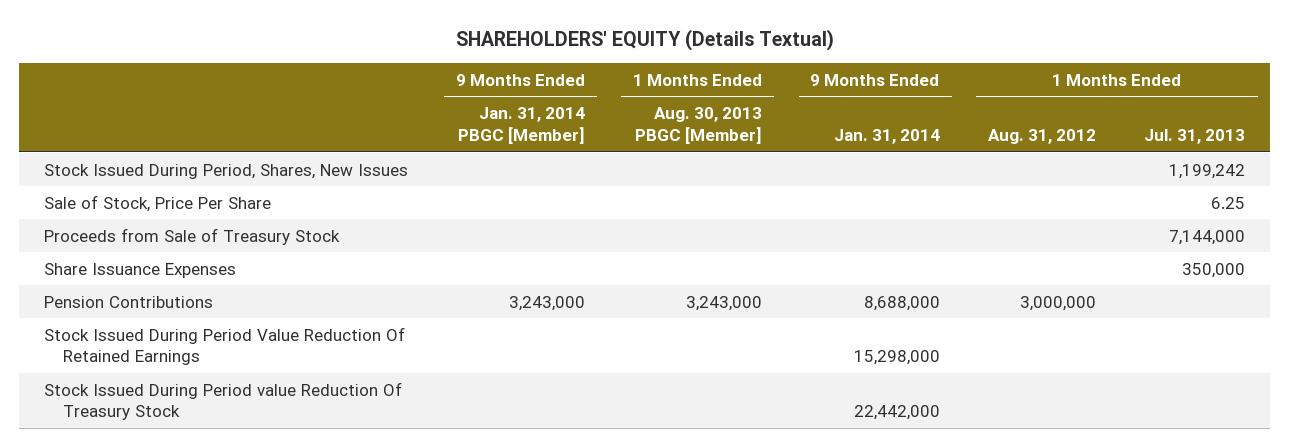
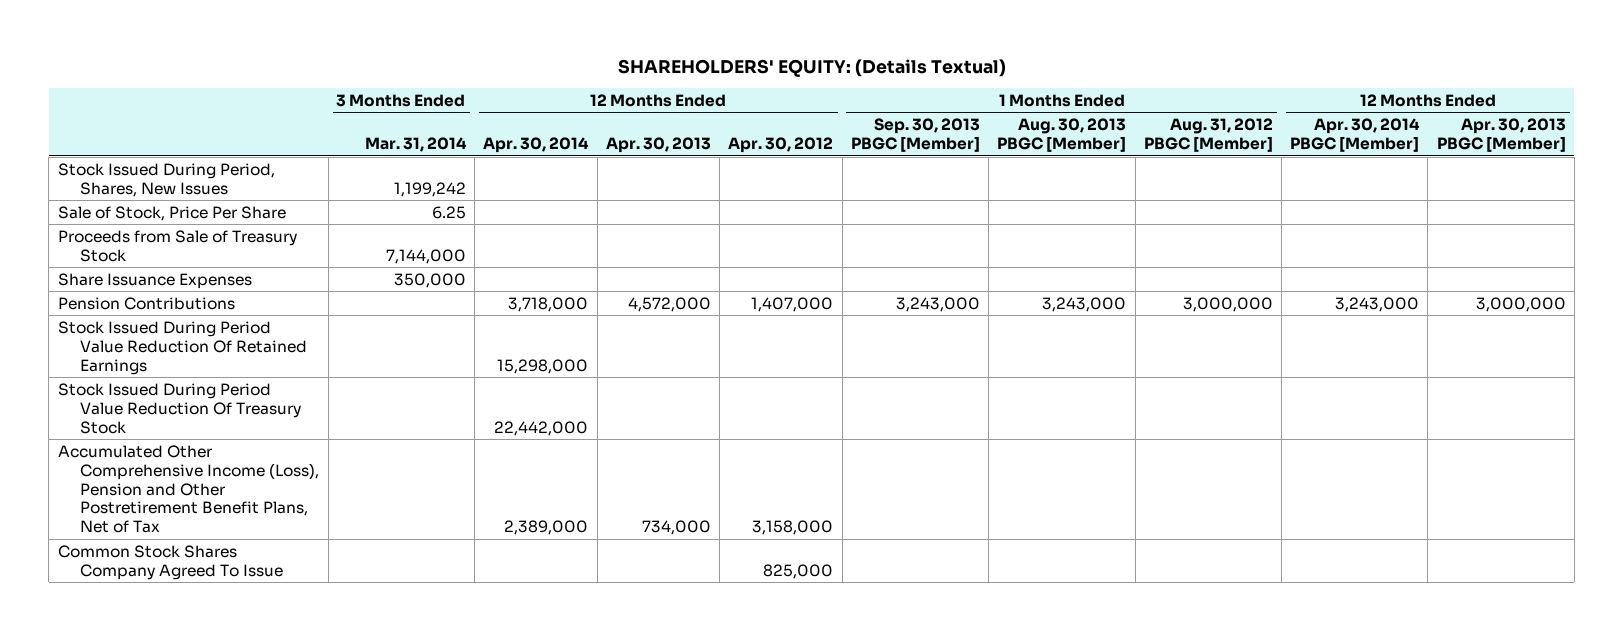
- SHAREHOLDERS' EQUITY (Details Textual)
+ SHAREHOLDERS' EQUITY: (Details Textual)
- | 9 Months Ended Jan. 31, 2014 PBGC [Member] | 1 Months Ended Aug. 30, 2013 PBGC [Member] | 9 Months Ended Jan. 31, 2014 | 1 Months Ended Aug. 31, 2012 | 1 Months Ended Jul. 31, 2013
+ | 3 Months Ended Mar. 31, 2014 | 12 Months Ended Apr. 30, 2014 | 12 Months Ended Apr. 30, 2013 | 12 Months Ended Apr. 30, 2012 | 1 Months Ended Sep. 30, 2013 PBGC [Member] | 1 Months Ended Aug. 30, 2013 PBGC [Member] | 1 Months Ended Aug. 31, 2012 PBGC [Member] | 12 Months Ended Apr. 30, 2014 PBGC [Member] | 12 Months Ended Apr. 30, 2013 PBGC [Member]
- Stock Issued During Period value Reduction Of Treasury Stock | | | 22,442,000 | |
+ Stock Issued During Period Value Reduction Of Treasury Stock | | 22,442,000 | | | | | | |
+ Accumulated Other Comprehensive Income (Loss), Pension and Other Postretirement Benefit Plans, Net of Tax | | 2,389,000 | 734,000 | 3,158,000 | | | | |
+ Common Stock Shares Company Agreed To Issue | | | | 825,000 | | | | |

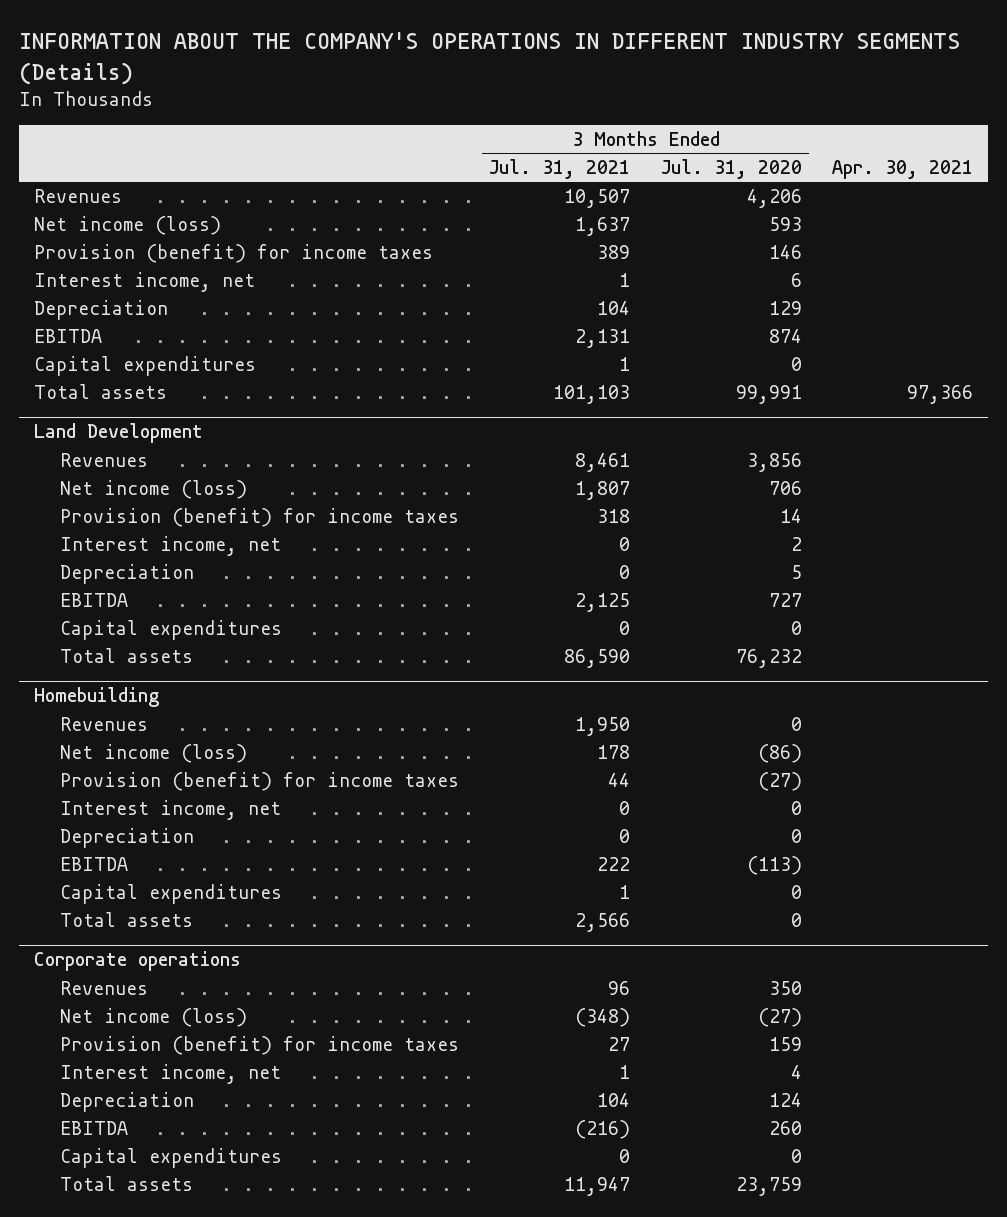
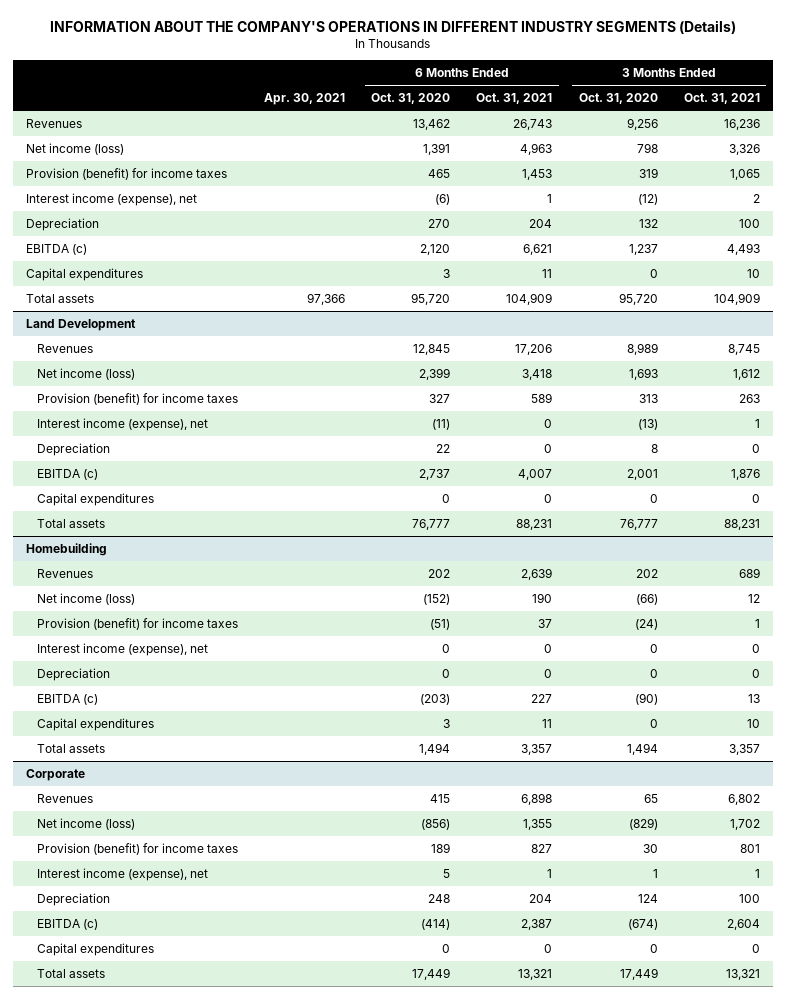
- | 3 Months Ended Jul. 31, 2021 | 3 Months Ended Jul. 31, 2020 | Apr. 30, 2021
+ | Apr. 30, 2021 | 6 Months Ended Oct. 31, 2020 | 6 Months Ended Oct. 31, 2021 | 3 Months Ended Oct. 31, 2020 | 3 Months Ended Oct. 31, 2021
- Interest income, net | 1 | 6 |
+ Interest income (expense), net | | (6) | 1 | (12) | 2
- EBITDA | 2,131 | 874 |
+ EBITDA (c) | | 2,120 | 6,621 | 1,237 | 4,493
@ Land Development
- Interest income, net | 0 | 2 |
+ Interest income (expense), net | | (11) | 0 | (13) | 1
- EBITDA | 2,125 | 727 |
+ EBITDA (c) | | 2,737 | 4,007 | 2,001 | 1,876
@ Homebuilding
- Interest income, net | 0 | 0 |
+ Interest income (expense), net | | 0 | 0 | 0 | 0
- EBITDA | 222 | (113) |
+ EBITDA (c) | | (203) | 227 | (90) | 13
- Corporate operations
+ Corporate
- Interest income, net | 1 | 4 |
+ Interest income (expense), net | | 5 | 1 | 1 | 1
- EBITDA | (216) | 260 |
+ EBITDA (c) | | (414) | 2,387 | (674) | 2,604

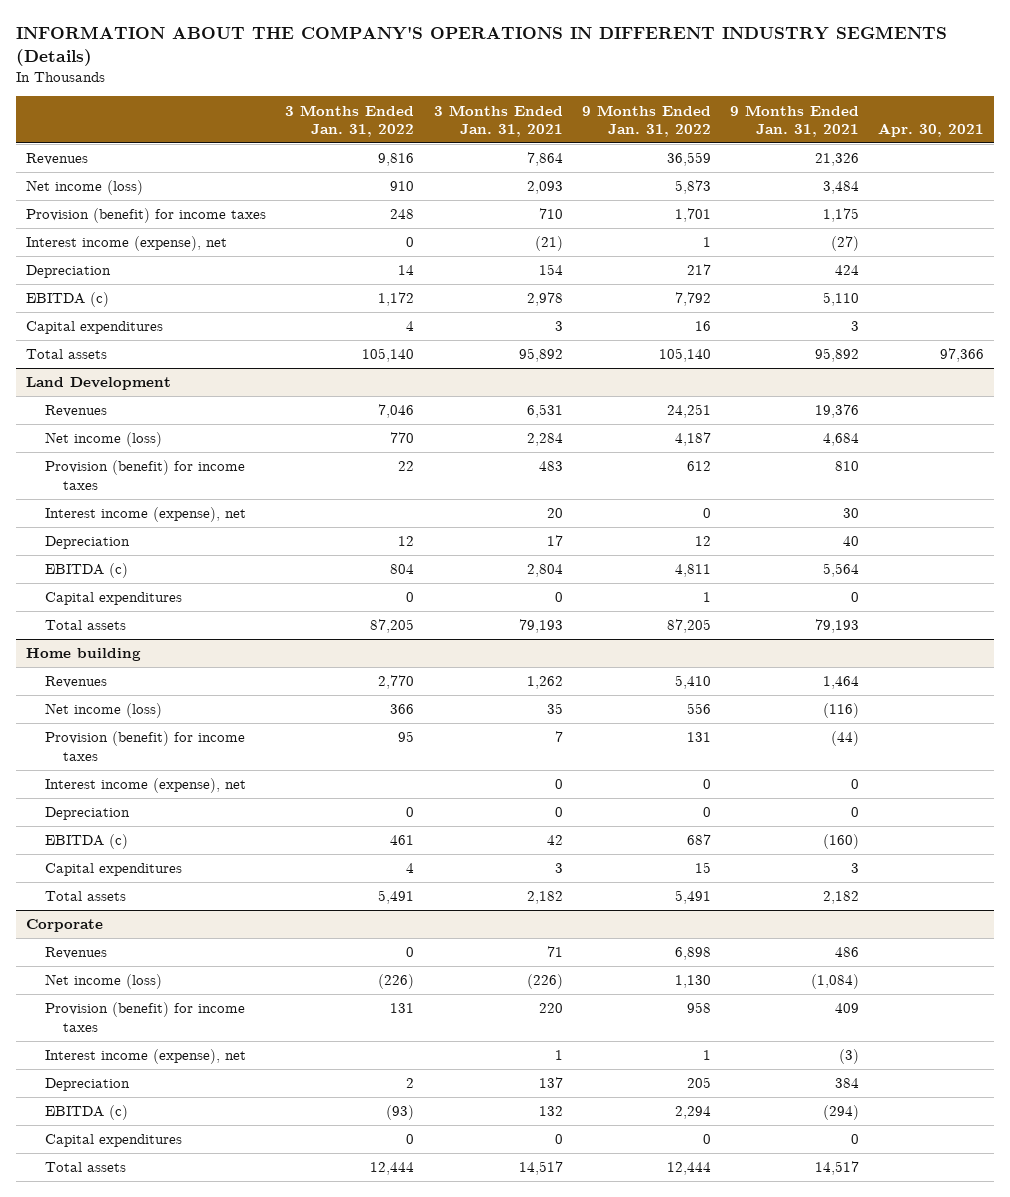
- | Apr. 30, 2021 | 6 Months Ended Oct. 31, 2020 | 6 Months Ended Oct. 31, 2021 | 3 Months Ended Oct. 31, 2020 | 3 Months Ended Oct. 31, 2021
+ | 3 Months Ended Jan. 31, 2022 | 3 Months Ended Jan. 31, 2021 | 9 Months Ended Jan. 31, 2022 | 9 Months Ended Jan. 31, 2021 | Apr. 30, 2021
- Homebuilding
+ Home building

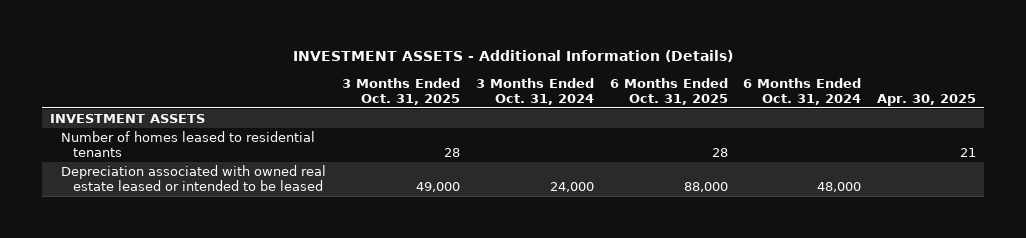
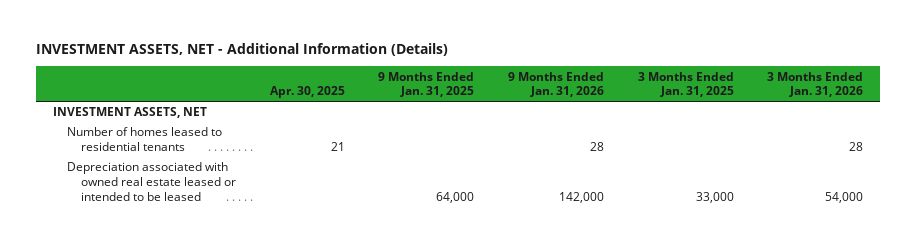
- INVESTMENT ASSETS - Additional Information (Details)
+ INVESTMENT ASSETS, NET - Additional Information (Details)
- | 3 Months Ended Oct. 31, 2025 | 3 Months Ended Oct. 31, 2024 | 6 Months Ended Oct. 31, 2025 | 6 Months Ended Oct. 31, 2024 | Apr. 30, 2025
+ | Apr. 30, 2025 | 9 Months Ended Jan. 31, 2025 | 9 Months Ended Jan. 31, 2026 | 3 Months Ended Jan. 31, 2025 | 3 Months Ended Jan. 31, 2026
- INVESTMENT ASSETS
+ INVESTMENT ASSETS, NET

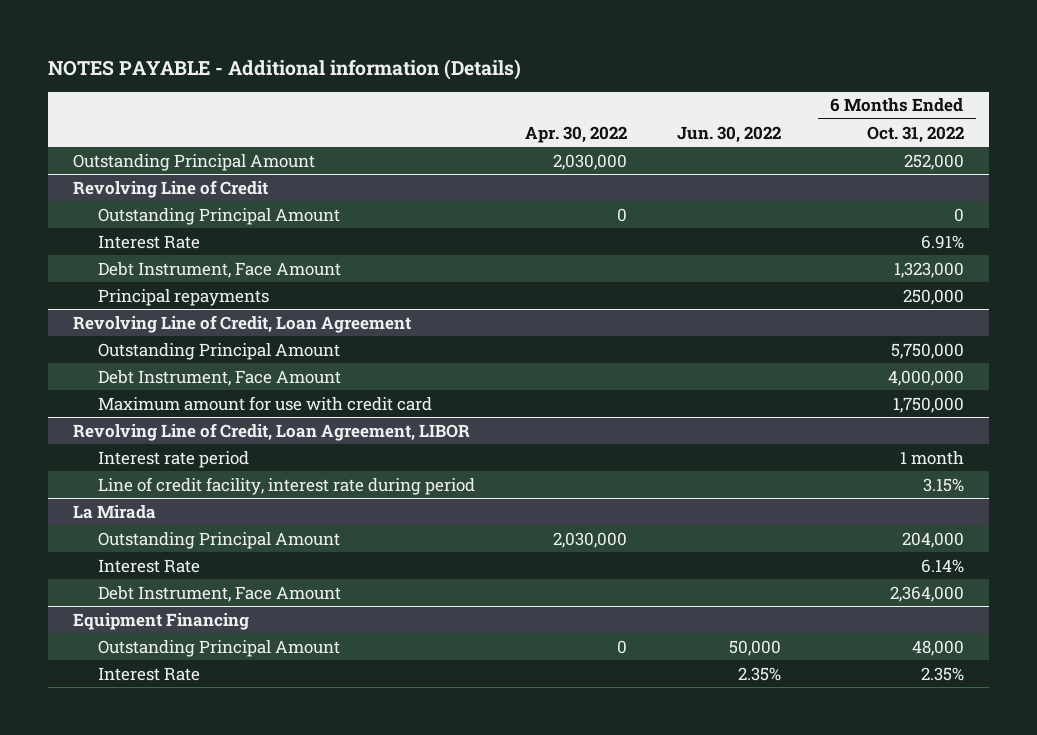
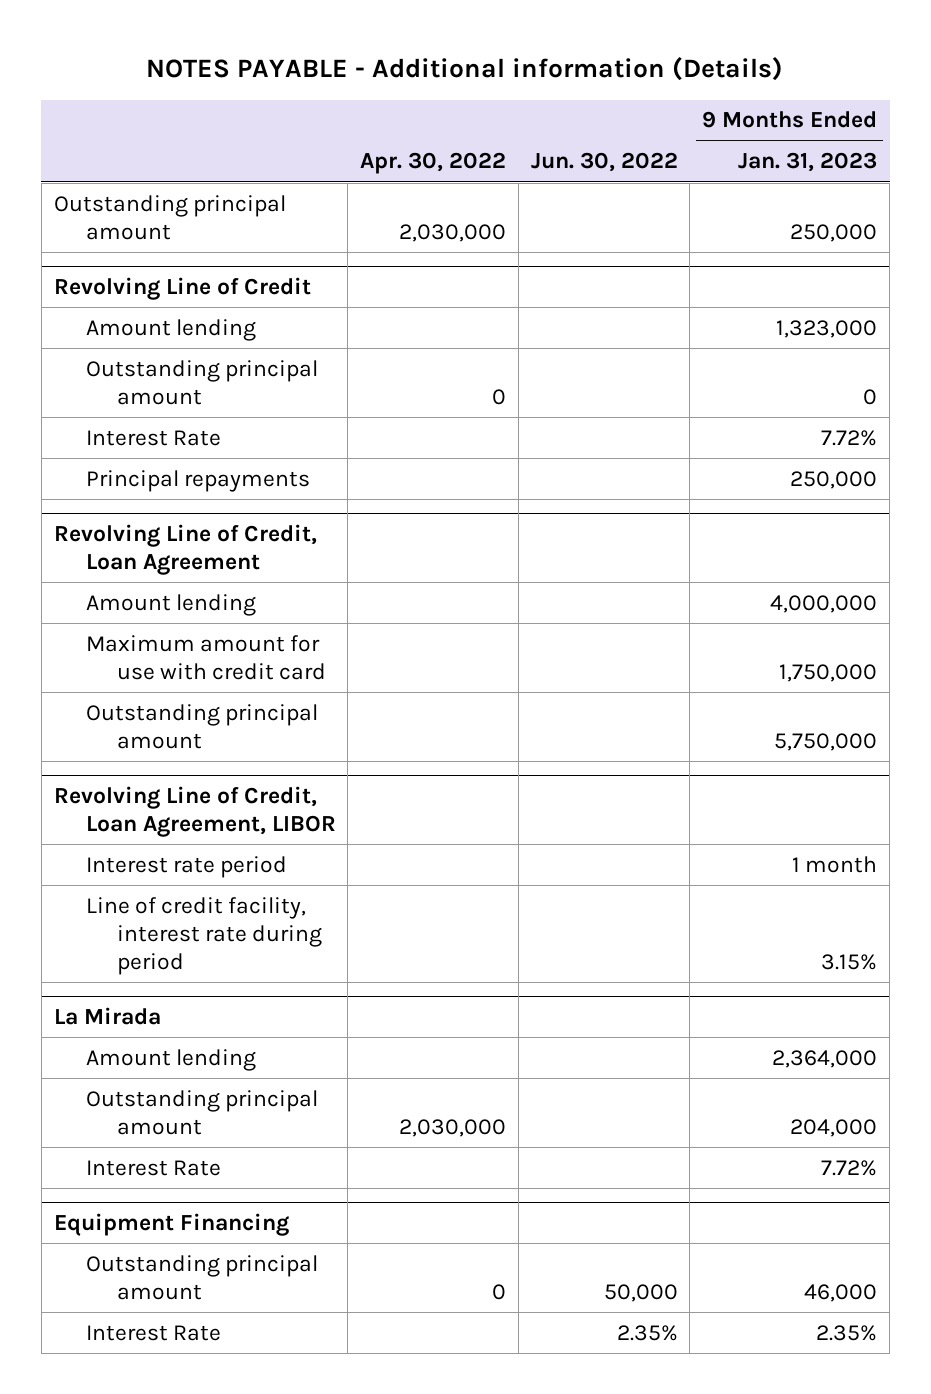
- | Apr. 30, 2022 | Jun. 30, 2022 | 6 Months Ended Oct. 31, 2022
+ | Apr. 30, 2022 | Jun. 30, 2022 | 9 Months Ended Jan. 31, 2023
- Outstanding Principal Amount | 2,030,000 | | 252,000
+ Outstanding principal amount | 2,030,000 | | 250,000
@ Revolving Line of Credit
- Outstanding Principal Amount | 0 | | 0
+ Amount lending | | | 1,323,000
+ Outstanding principal amount | 0 | | 0
- Debt Instrument, Face Amount | | | 1,323,000
@ Revolving Line of Credit, Loan Agreement
- Outstanding Principal Amount | | | 5,750,000
- Debt Instrument, Face Amount | | | 4,000,000
+ Amount lending | | | 4,000,000
+ Outstanding principal amount | | | 5,750,000
@ La Mirada
- Outstanding Principal Amount | 2,030,000 | | 204,000
+ Amount lending | | | 2,364,000
+ Outstanding principal amount | 2,030,000 | | 204,000
- Debt Instrument, Face Amount | | | 2,364,000
@ Equipment Financing
- Outstanding Principal Amount | 0 | 50,000 | 48,000
+ Outstanding principal amount | 0 | 50,000 | 46,000

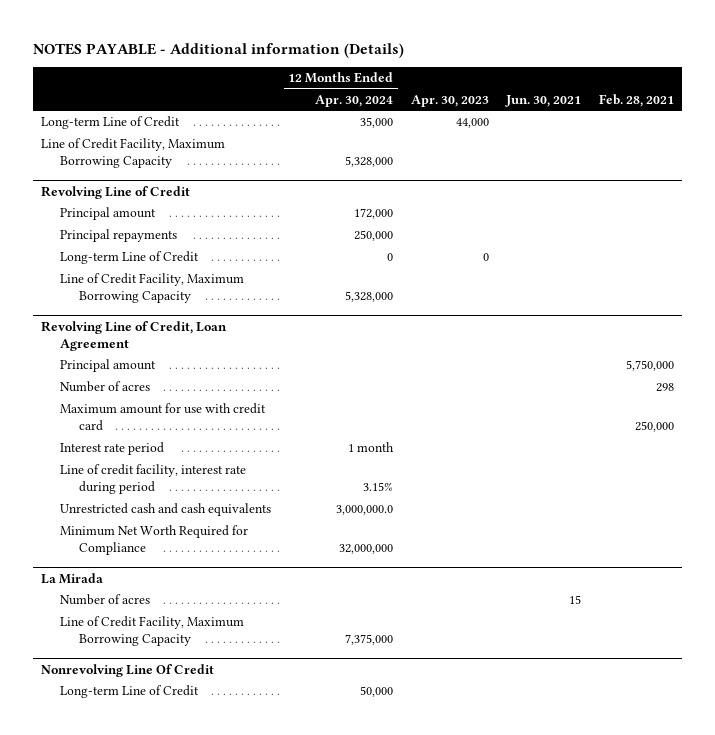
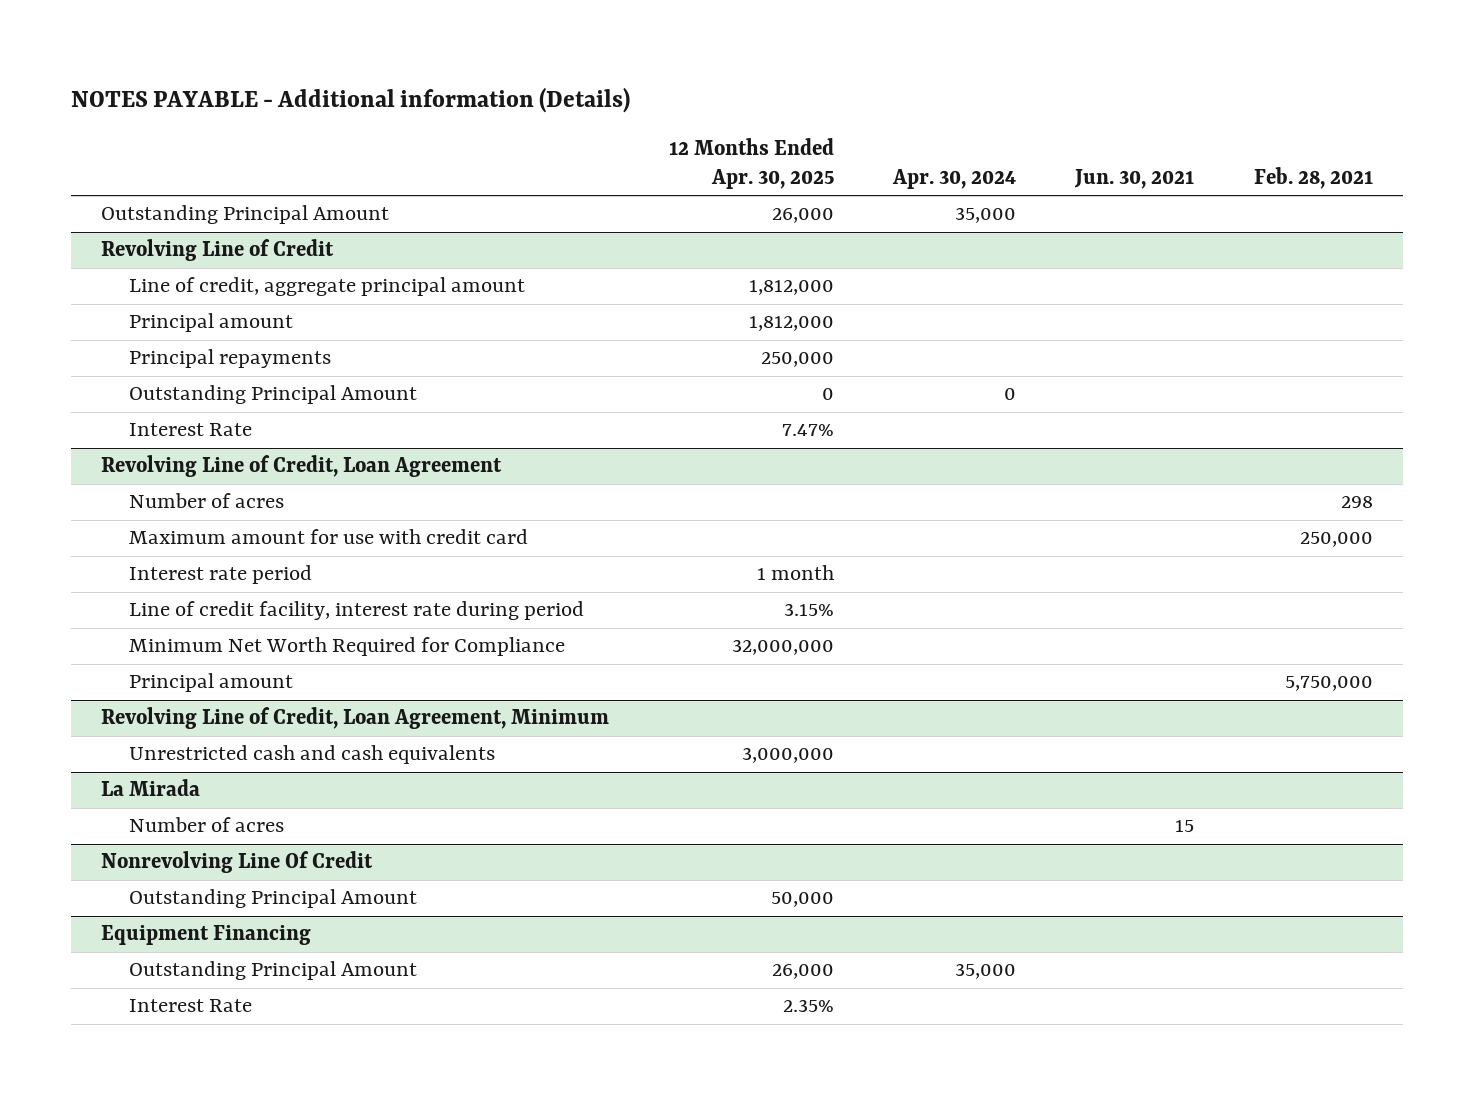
- | 12 Months Ended Apr. 30, 2024 | Apr. 30, 2023 | Jun. 30, 2021 | Feb. 28, 2021
+ | 12 Months Ended Apr. 30, 2025 | Apr. 30, 2024 | Jun. 30, 2021 | Feb. 28, 2021
- Long-term Line of Credit | 35,000 | 44,000 | |
- Line of Credit Facility, Maximum Borrowing Capacity | 5,328,000 | | |
+ Outstanding Principal Amount | 26,000 | 35,000 | |
@ Revolving Line of Credit
+ Line of credit, aggregate principal amount | 1,812,000 | | |
- Long-term Line of Credit | 0 | 0 | |
- Line of Credit Facility, Maximum Borrowing Capacity | 5,328,000 | | |
+ Outstanding Principal Amount | 0 | 0 | |
+ Interest Rate | 7.47% | | |
@ Revolving Line of Credit, Loan Agreement
- Unrestricted cash and cash equivalents | 3,000,000.0 | | |
moved down: Principal amount | | | | 5,750,000
+ Revolving Line of Credit, Loan Agreement, Minimum
+ Unrestricted cash and cash equivalents | 3,000,000 | | |
@ La Mirada
- Line of Credit Facility, Maximum Borrowing Capacity | 7,375,000 | | |
@ Nonrevolving Line Of Credit
- Long-term Line of Credit | 50,000 | | |
+ Outstanding Principal Amount | 50,000 | | |
+ Equipment Financing
+ Outstanding Principal Amount | 26,000 | 35,000 | |
+ Interest Rate | 2.35% | | |

